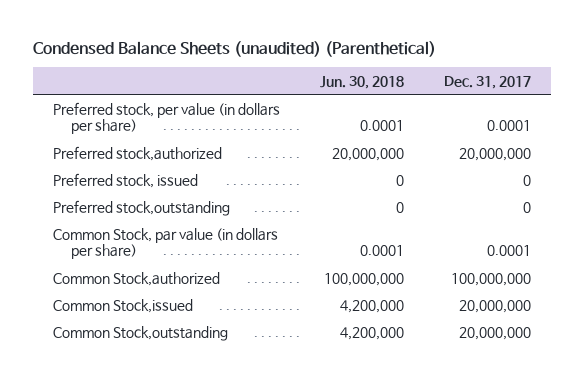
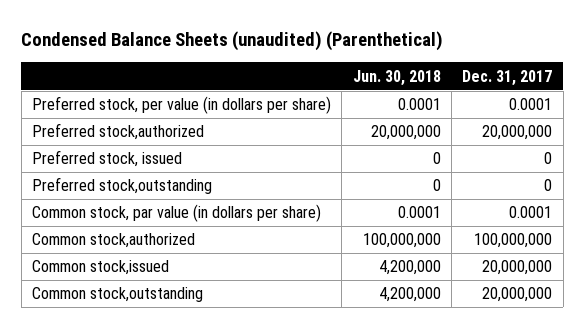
- Common Stock, par value (in dollars per share) | 0.0001 | 0.0001
- Common Stock,authorized | 100,000,000 | 100,000,000
- Common Stock,issued | 4,200,000 | 20,000,000
- Common Stock,outstanding | 4,200,000 | 20,000,000
+ Common stock, par value (in dollars per share) | 0.0001 | 0.0001
+ Common stock,authorized | 100,000,000 | 100,000,000
+ Common stock,issued | 4,200,000 | 20,000,000
+ Common stock,outstanding | 4,200,000 | 20,000,000

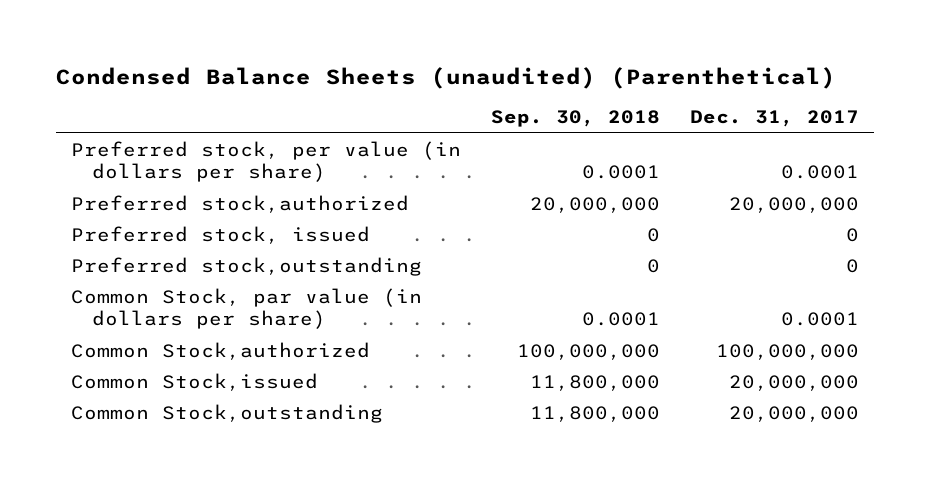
- | Jun. 30, 2018 | Dec. 31, 2017
+ | Sep. 30, 2018 | Dec. 31, 2017
- Common stock, par value (in dollars per share) | 0.0001 | 0.0001
- Common stock,authorized | 100,000,000 | 100,000,000
- Common stock,issued | 4,200,000 | 20,000,000
- Common stock,outstanding | 4,200,000 | 20,000,000
+ Common Stock, par value (in dollars per share) | 0.0001 | 0.0001
+ Common Stock,authorized | 100,000,000 | 100,000,000
+ Common Stock,issued | 11,800,000 | 20,000,000
+ Common Stock,outstanding | 11,800,000 | 20,000,000

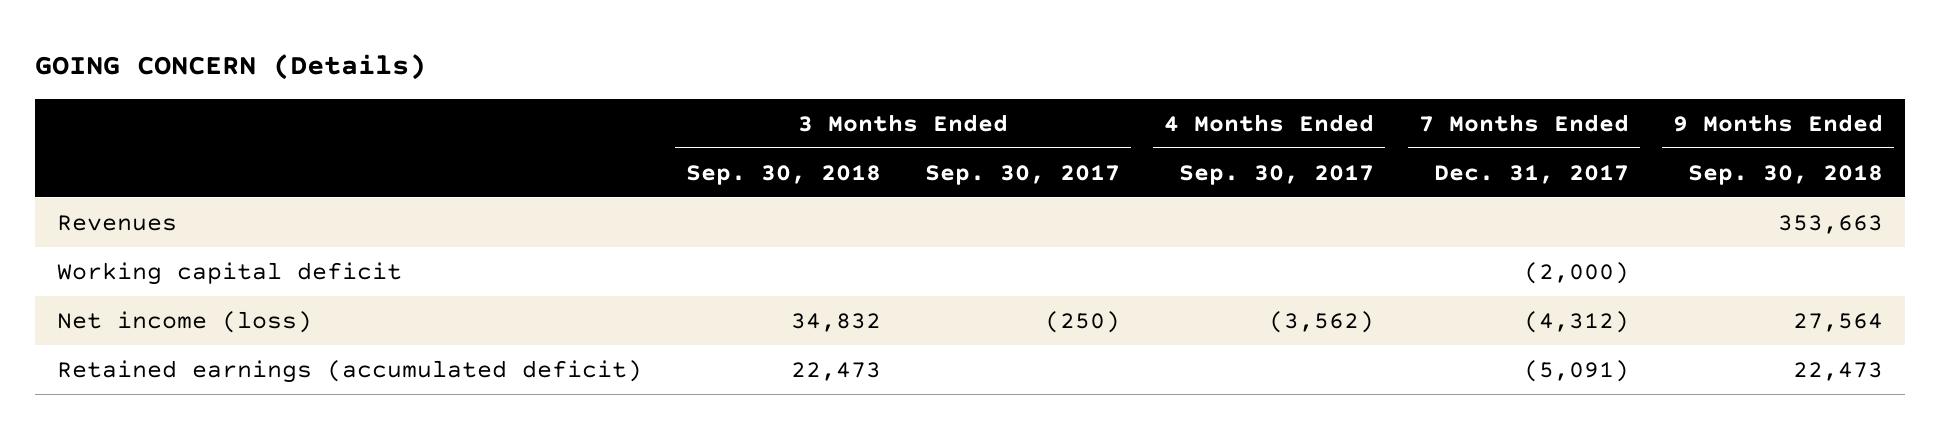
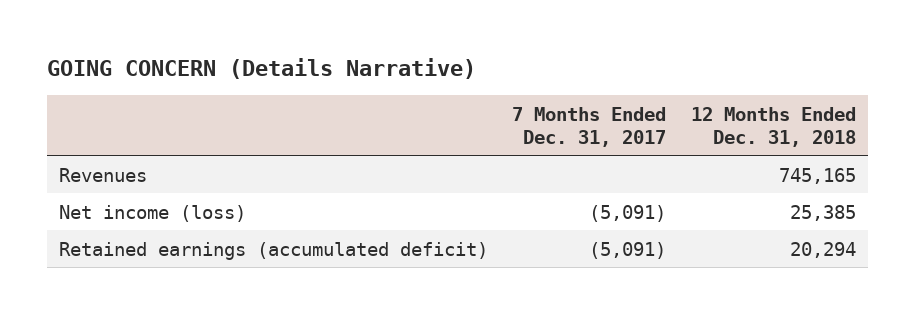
- GOING CONCERN (Details)
+ GOING CONCERN (Details Narrative)
- | 3 Months Ended Sep. 30, 2018 | 3 Months Ended Sep. 30, 2017 | 4 Months Ended Sep. 30, 2017 | 7 Months Ended Dec. 31, 2017 | 9 Months Ended Sep. 30, 2018
+ | 7 Months Ended Dec. 31, 2017 | 12 Months Ended Dec. 31, 2018
- Working capital deficit | | | | (2,000) |
- Net income (loss) | 34,832 | (250) | (3,562) | (4,312) | 27,564
+ Net income (loss) | (5,091) | 25,385

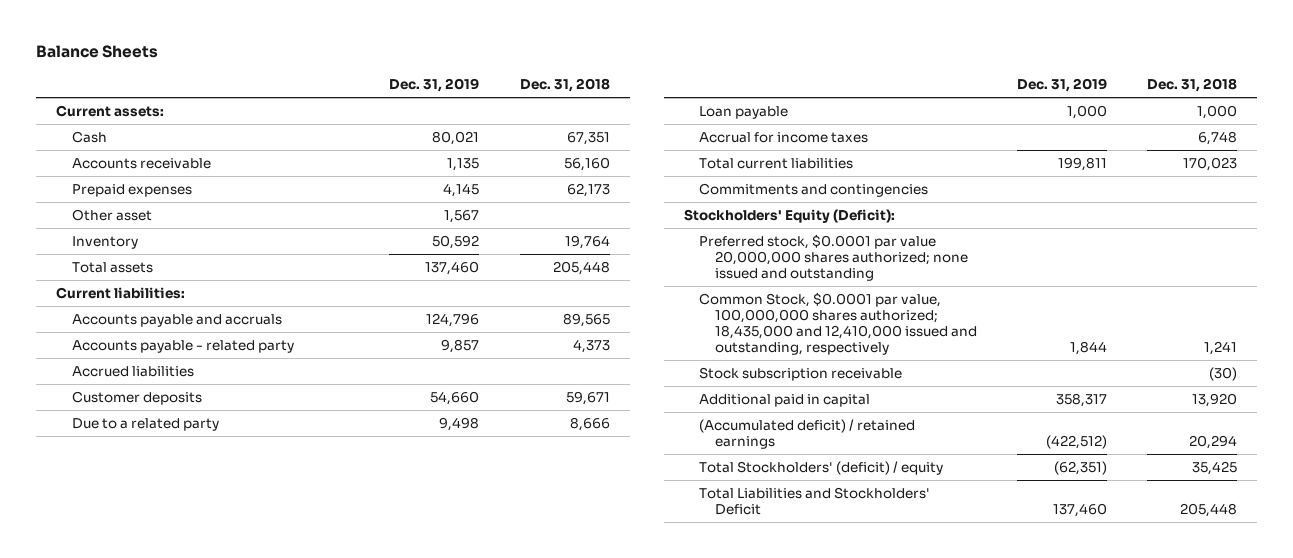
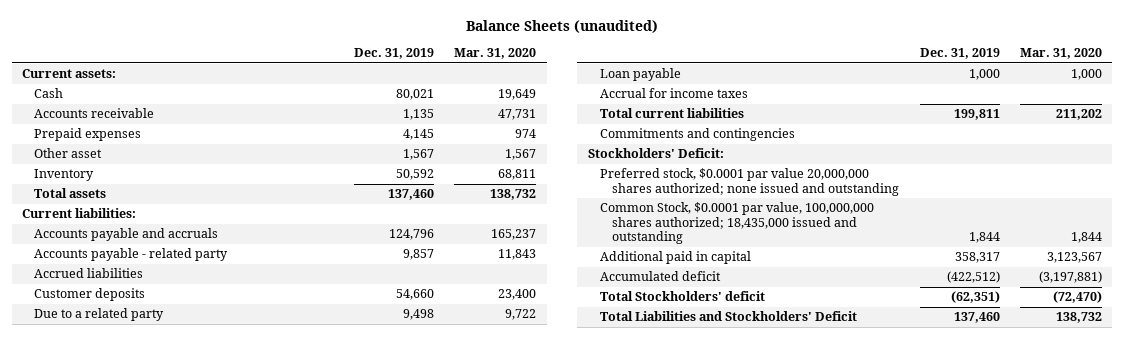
- Balance Sheets
+ Balance Sheets (unaudited)
- | Dec. 31, 2019 | Dec. 31, 2018
+ | Dec. 31, 2019 | Mar. 31, 2020
- Stockholders' Equity (Deficit):
+ Stockholders' Deficit:
- Common Stock, $0.0001 par value, 100,000,000 shares authorized; 18,435,000 and 12,410,000 issued and outstanding, respectively | 1,844 | 1,241
- Stock subscription receivable | | (30)
+ Common Stock, $0.0001 par value, 100,000,000 shares authorized; 18,435,000 issued and outstanding | 1,844 | 1,844
- (Accumulated deficit) / retained earnings | (422,512) | 20,294
- Total Stockholders' (deficit) / equity | (62,351) | 35,425
+ Accumulated deficit | (422,512) | (3,197,881)
+ Total Stockholders' deficit | (62,351) | (72,470)

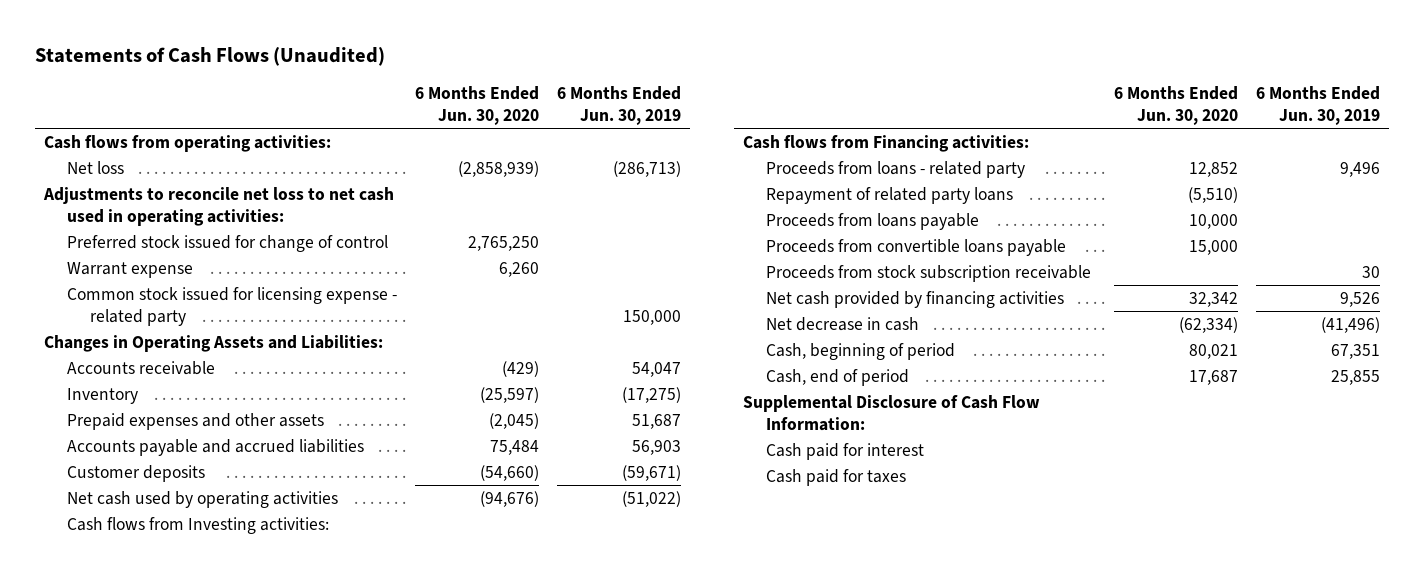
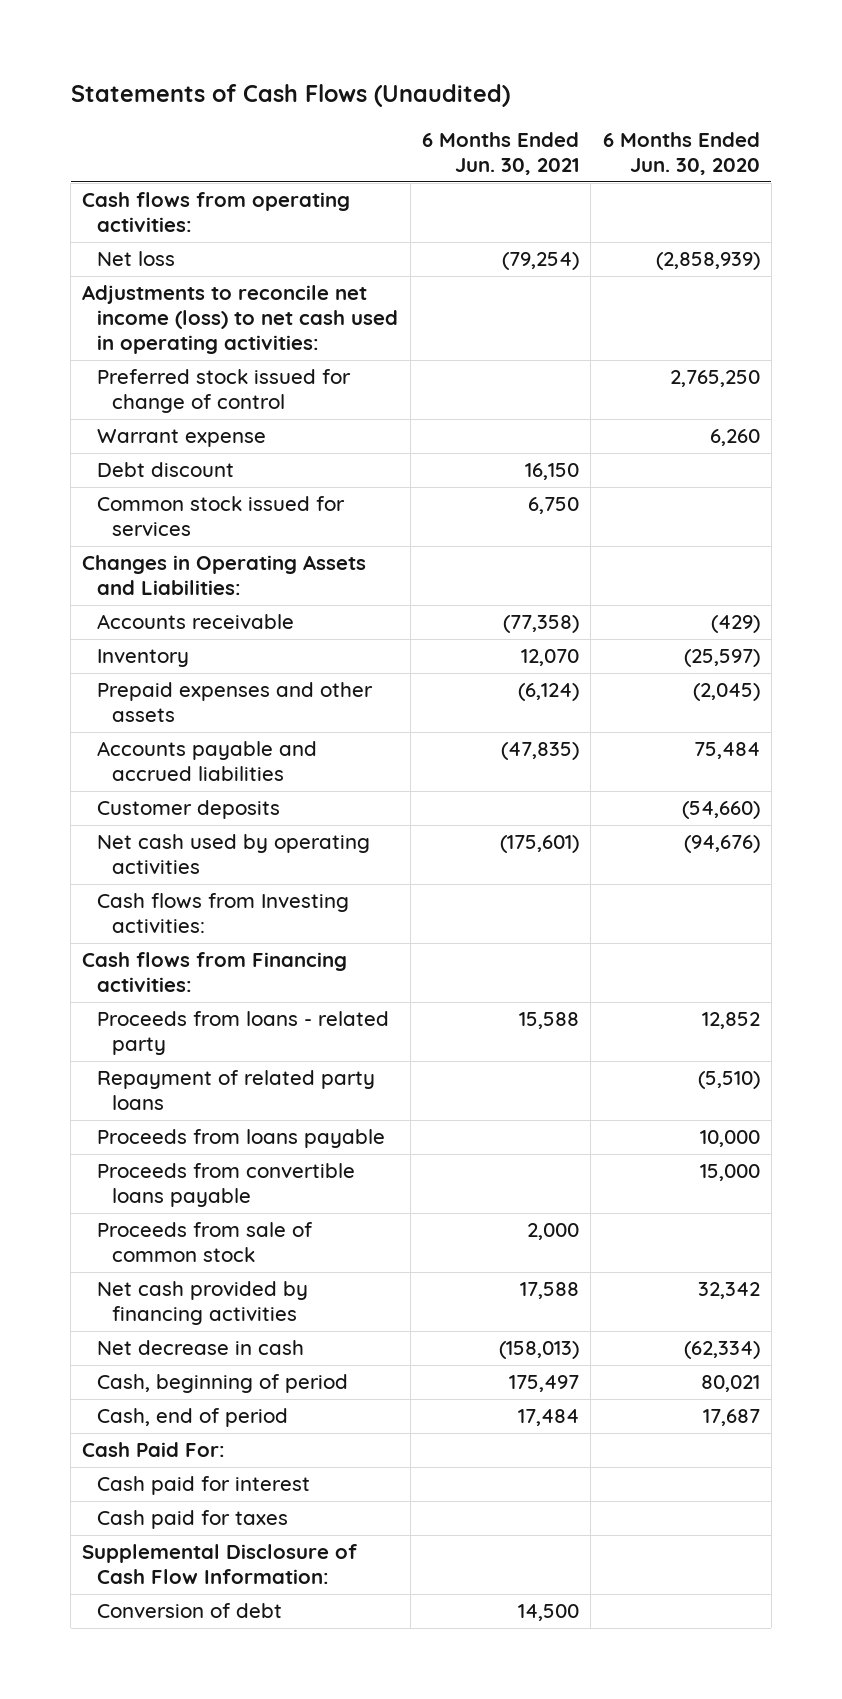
- | 6 Months Ended Jun. 30, 2020 | 6 Months Ended Jun. 30, 2019
+ | 6 Months Ended Jun. 30, 2021 | 6 Months Ended Jun. 30, 2020
- Adjustments to reconcile net loss to net cash used in operating activities:
+ Adjustments to reconcile net income (loss) to net cash used in operating activities:
- Common stock issued for licensing expense - related party | | 150,000
+ Debt discount | 16,150 |
+ Common stock issued for services | 6,750 |
- Proceeds from stock subscription receivable | | 30
+ Proceeds from sale of common stock | 2,000 |
+ Cash Paid For:
moved down: Supplemental Disclosure of Cash Flow Information:
+ Conversion of debt | 14,500 |

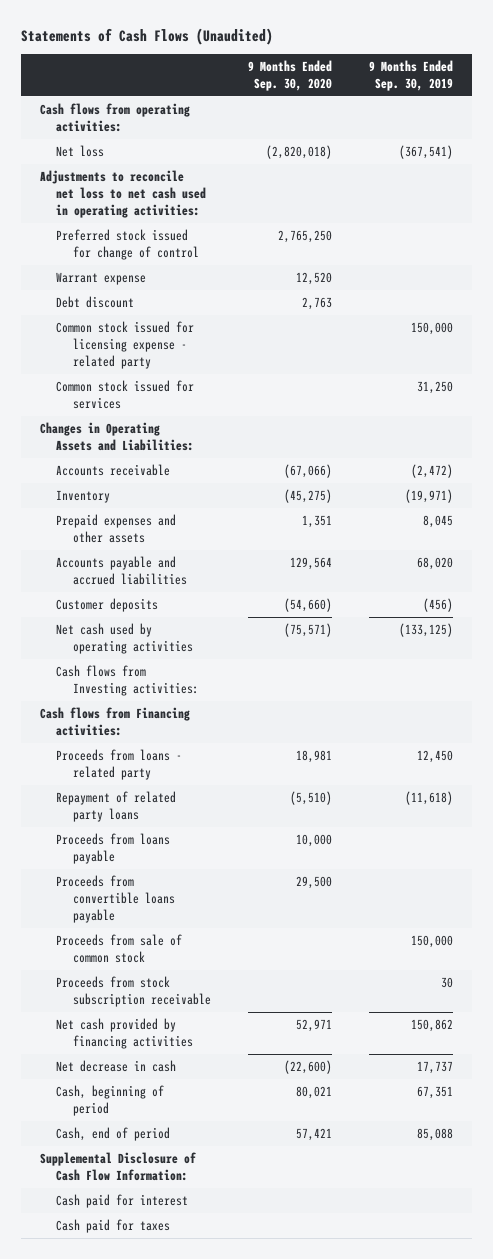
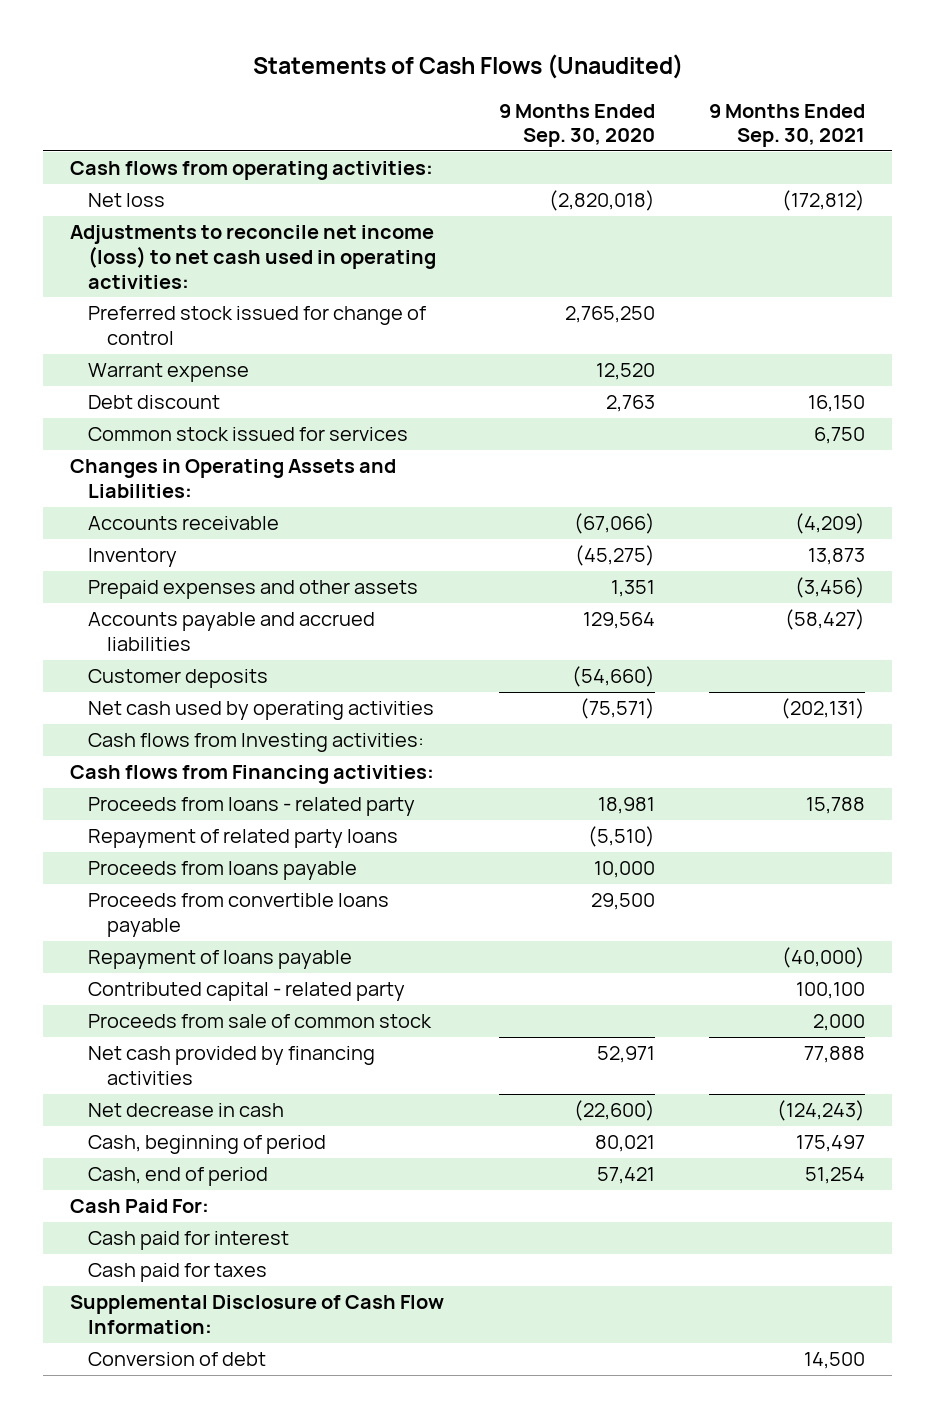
- | 9 Months Ended Sep. 30, 2020 | 9 Months Ended Sep. 30, 2019
+ | 9 Months Ended Sep. 30, 2020 | 9 Months Ended Sep. 30, 2021
- Adjustments to reconcile net loss to net cash used in operating activities:
+ Adjustments to reconcile net income (loss) to net cash used in operating activities:
- Common stock issued for licensing expense - related party | | 150,000
+ Repayment of loans payable | | (40,000)
+ Contributed capital - related party | | 100,100
- Proceeds from stock subscription receivable | | 30
+ Cash Paid For:
moved down: Supplemental Disclosure of Cash Flow Information:
+ Conversion of debt | | 14,500

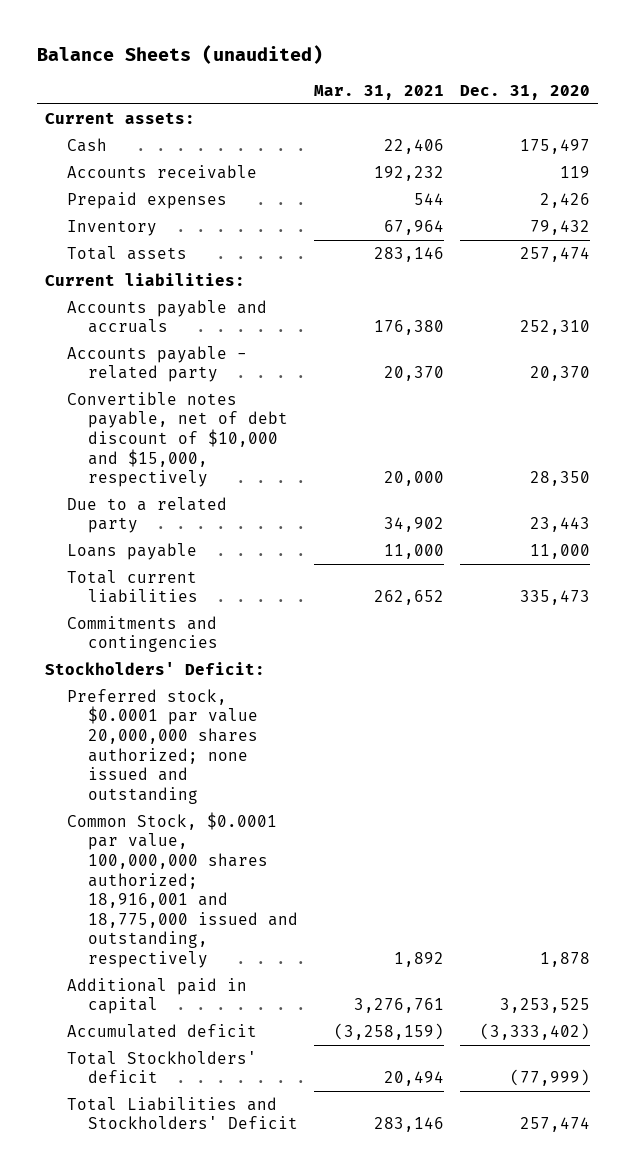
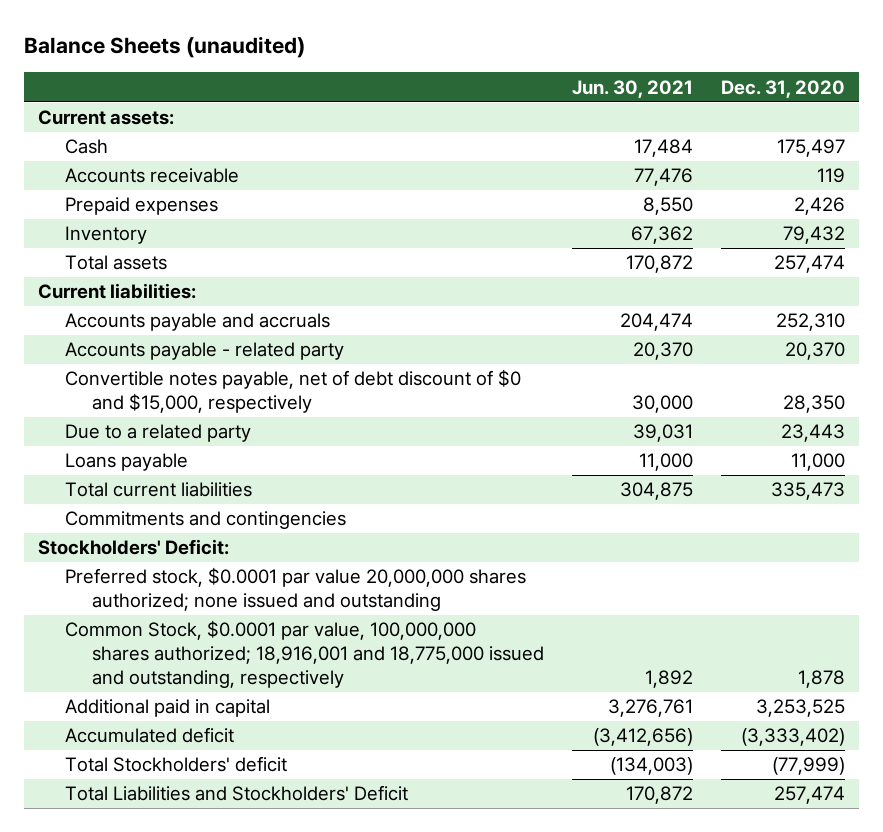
- | Mar. 31, 2021 | Dec. 31, 2020
+ | Jun. 30, 2021 | Dec. 31, 2020
- Convertible notes payable, net of debt discount of $10,000 and $15,000, respectively | 20,000 | 28,350
+ Convertible notes payable, net of debt discount of $0 and $15,000, respectively | 30,000 | 28,350

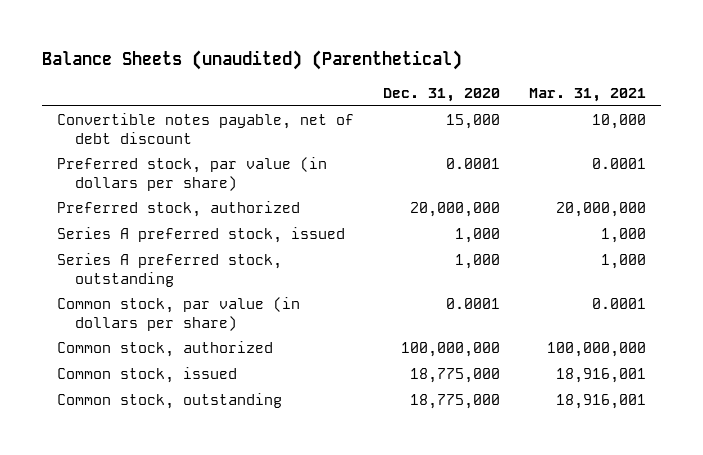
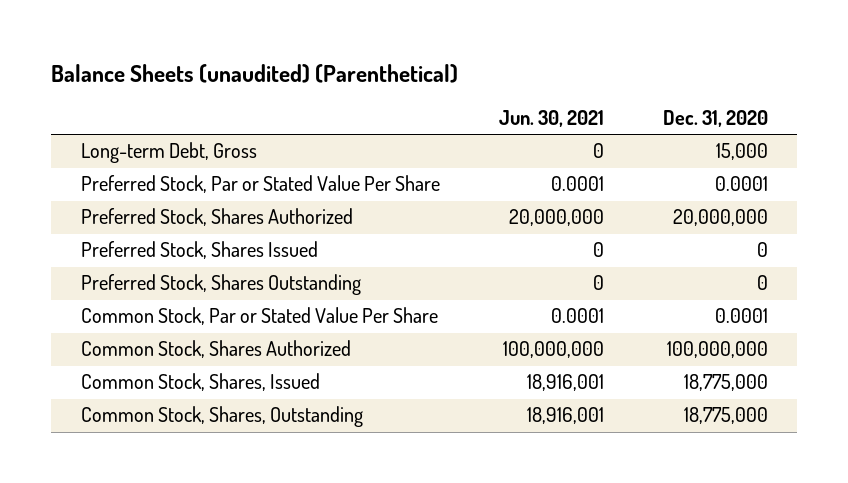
- | Dec. 31, 2020 | Mar. 31, 2021
+ | Jun. 30, 2021 | Dec. 31, 2020
- Convertible notes payable, net of debt discount | 15,000 | 10,000
- Preferred stock, par value (in dollars per share) | 0.0001 | 0.0001
- Preferred stock, authorized | 20,000,000 | 20,000,000
- Series A preferred stock, issued | 1,000 | 1,000
- Series A preferred stock, outstanding | 1,000 | 1,000
- Common stock, par value (in dollars per share) | 0.0001 | 0.0001
- Common stock, authorized | 100,000,000 | 100,000,000
- Common stock, issued | 18,775,000 | 18,916,001
- Common stock, outstanding | 18,775,000 | 18,916,001
+ Long-term Debt, Gross | 0 | 15,000
+ Preferred Stock, Par or Stated Value Per Share | 0.0001 | 0.0001
+ Preferred Stock, Shares Authorized | 20,000,000 | 20,000,000
+ Preferred Stock, Shares Issued | 0 | 0
+ Preferred Stock, Shares Outstanding | 0 | 0
+ Common Stock, Par or Stated Value Per Share | 0.0001 | 0.0001
+ Common Stock, Shares Authorized | 100,000,000 | 100,000,000
+ Common Stock, Shares, Issued | 18,916,001 | 18,775,000
+ Common Stock, Shares, Outstanding | 18,916,001 | 18,775,000

